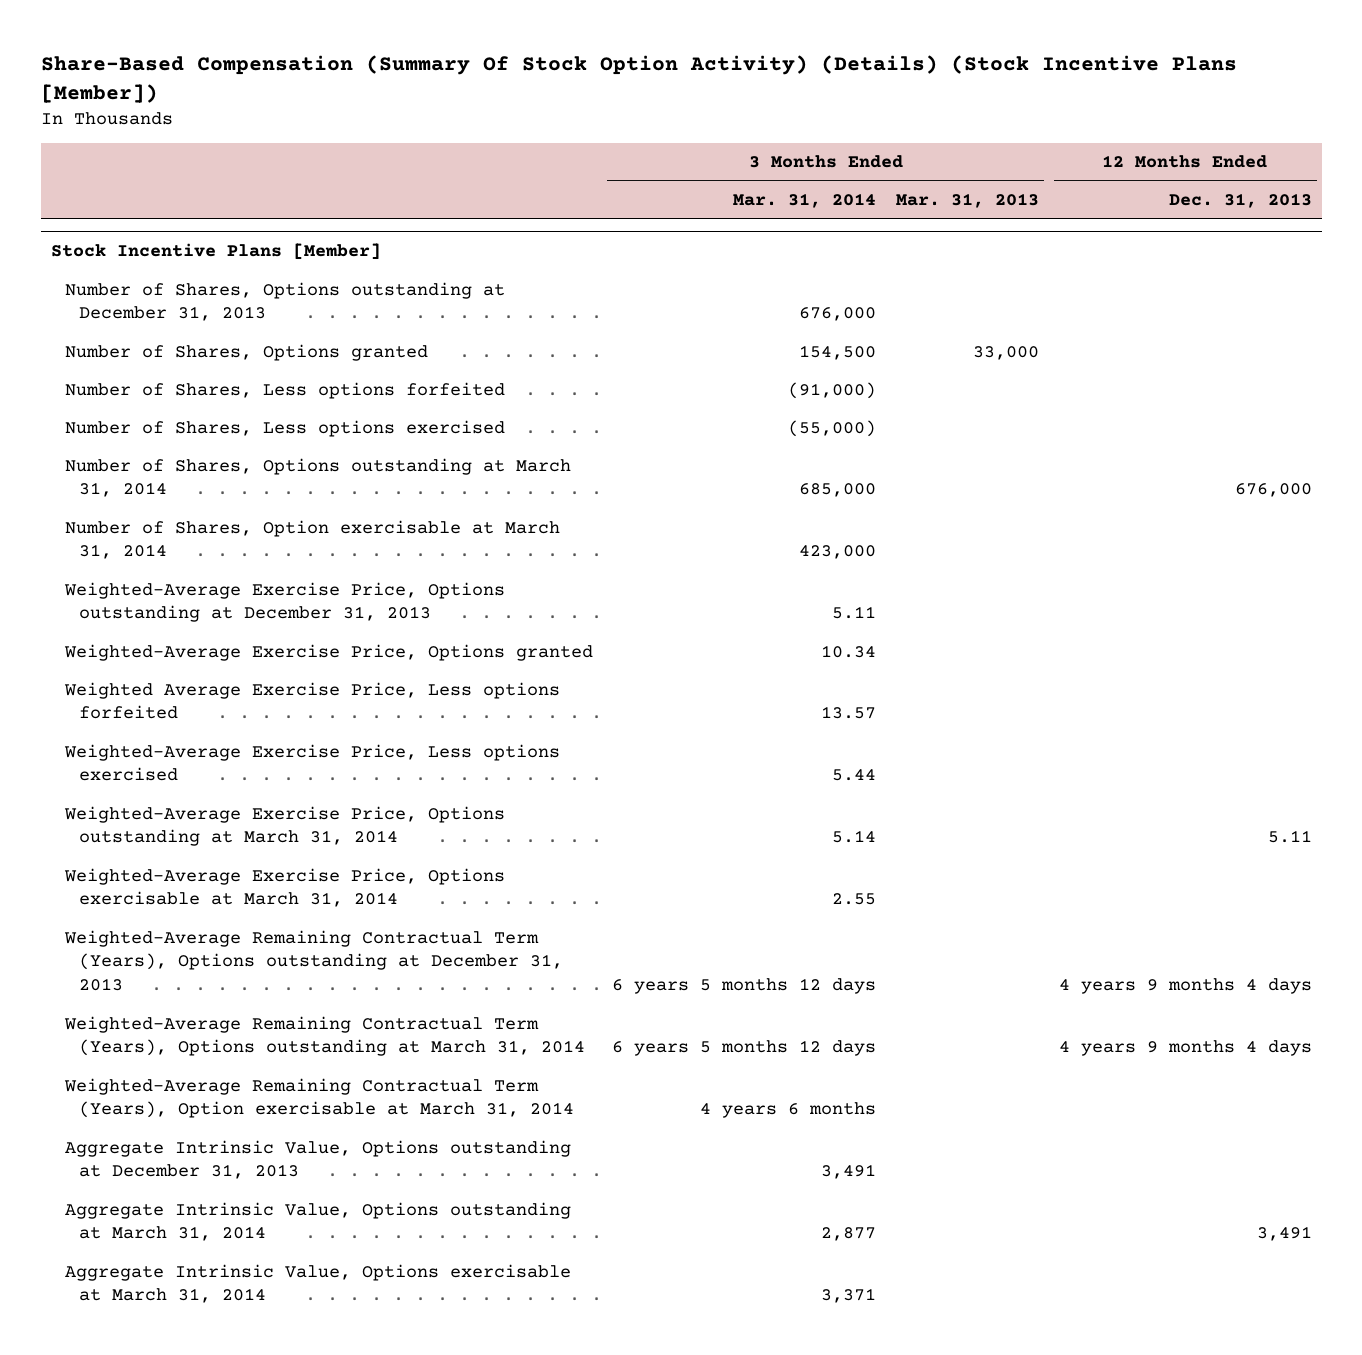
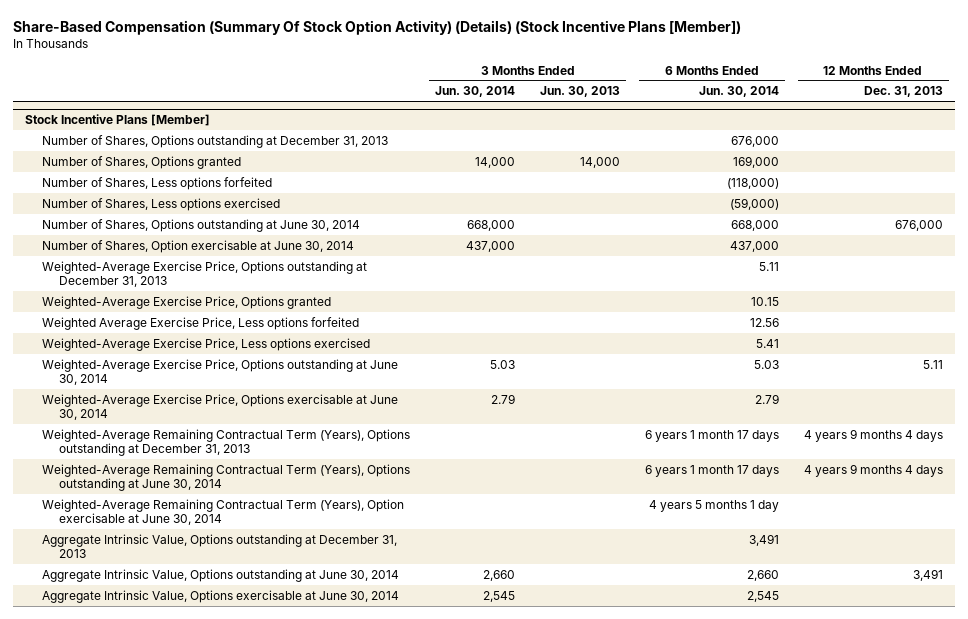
- | 3 Months Ended Mar. 31, 2014 | 3 Months Ended Mar. 31, 2013 | 12 Months Ended Dec. 31, 2013
+ | 3 Months Ended Jun. 30, 2014 | 3 Months Ended Jun. 30, 2013 | 6 Months Ended Jun. 30, 2014 | 12 Months Ended Dec. 31, 2013
@ Stock Incentive Plans [Member]
- Number of Shares, Options outstanding at March 31, 2014 | 685,000 | | 676,000
- Number of Shares, Option exercisable at March 31, 2014 | 423,000 | |
+ Number of Shares, Options outstanding at June 30, 2014 | 668,000 | | 668,000 | 676,000
+ Number of Shares, Option exercisable at June 30, 2014 | 437,000 | | 437,000 |
- Weighted-Average Exercise Price, Options outstanding at March 31, 2014 | 5.14 | | 5.11
- Weighted-Average Exercise Price, Options exercisable at March 31, 2014 | 2.55 | |
+ Weighted-Average Exercise Price, Options outstanding at June 30, 2014 | 5.03 | | 5.03 | 5.11
+ Weighted-Average Exercise Price, Options exercisable at June 30, 2014 | 2.79 | | 2.79 |
- Weighted-Average Remaining Contractual Term (Years), Options outstanding at March 31, 2014 | 6 years 5 months 12 days | | 4 years 9 months 4 days
- Weighted-Average Remaining Contractual Term (Years), Option exercisable at March 31, 2014 | 4 years 6 months | |
+ Weighted-Average Remaining Contractual Term (Years), Options outstanding at June 30, 2014 | | | 6 years 1 month 17 days | 4 years 9 months 4 days
+ Weighted-Average Remaining Contractual Term (Years), Option exercisable at June 30, 2014 | | | 4 years 5 months 1 day |
- Aggregate Intrinsic Value, Options outstanding at March 31, 2014 | 2,877 | | 3,491
- Aggregate Intrinsic Value, Options exercisable at March 31, 2014 | 3,371 | |
+ Aggregate Intrinsic Value, Options outstanding at June 30, 2014 | 2,660 | | 2,660 | 3,491
+ Aggregate Intrinsic Value, Options exercisable at June 30, 2014 | 2,545 | | 2,545 |

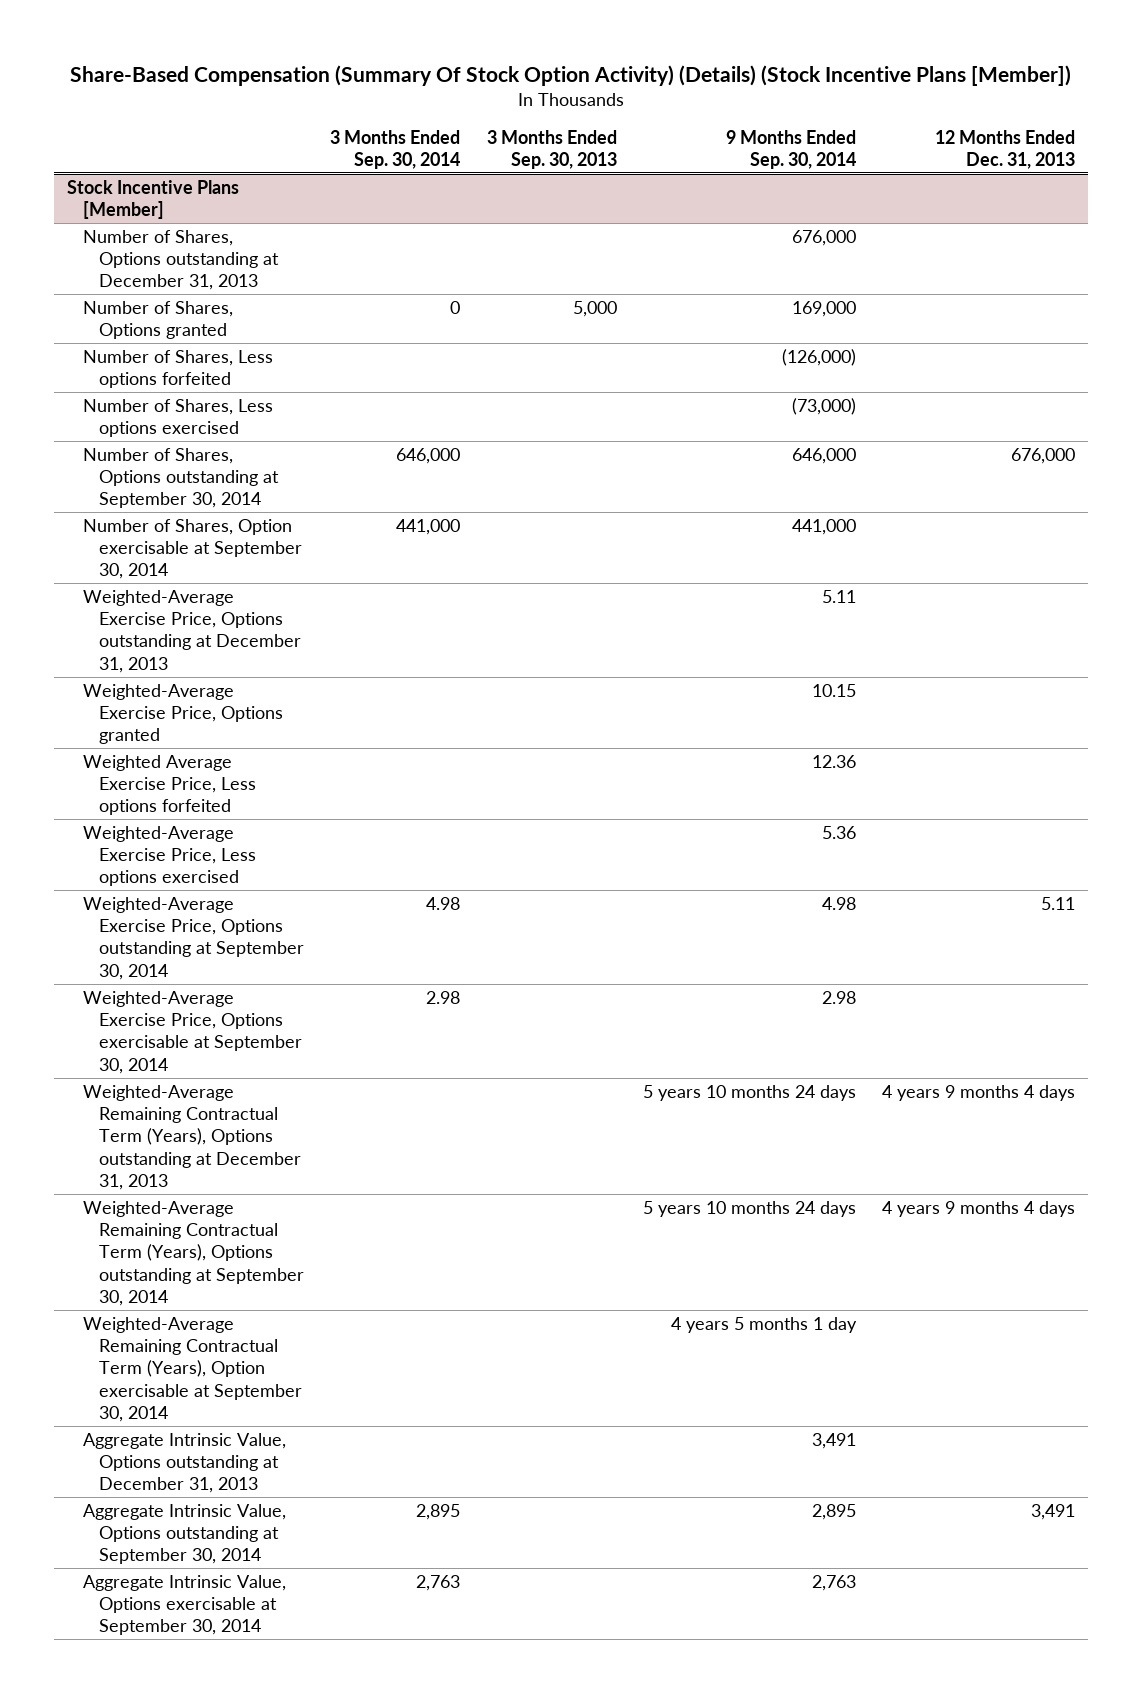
- | 3 Months Ended Jun. 30, 2014 | 3 Months Ended Jun. 30, 2013 | 6 Months Ended Jun. 30, 2014 | 12 Months Ended Dec. 31, 2013
+ | 3 Months Ended Sep. 30, 2014 | 3 Months Ended Sep. 30, 2013 | 9 Months Ended Sep. 30, 2014 | 12 Months Ended Dec. 31, 2013
@ Stock Incentive Plans [Member]
- Number of Shares, Options outstanding at June 30, 2014 | 668,000 | | 668,000 | 676,000
- Number of Shares, Option exercisable at June 30, 2014 | 437,000 | | 437,000 |
+ Number of Shares, Options outstanding at September 30, 2014 | 646,000 | | 646,000 | 676,000
+ Number of Shares, Option exercisable at September 30, 2014 | 441,000 | | 441,000 |
- Weighted-Average Exercise Price, Options outstanding at June 30, 2014 | 5.03 | | 5.03 | 5.11
- Weighted-Average Exercise Price, Options exercisable at June 30, 2014 | 2.79 | | 2.79 |
+ Weighted-Average Exercise Price, Options outstanding at September 30, 2014 | 4.98 | | 4.98 | 5.11
+ Weighted-Average Exercise Price, Options exercisable at September 30, 2014 | 2.98 | | 2.98 |
- Weighted-Average Remaining Contractual Term (Years), Options outstanding at June 30, 2014 | | | 6 years 1 month 17 days | 4 years 9 months 4 days
- Weighted-Average Remaining Contractual Term (Years), Option exercisable at June 30, 2014 | | | 4 years 5 months 1 day |
+ Weighted-Average Remaining Contractual Term (Years), Options outstanding at September 30, 2014 | | | 5 years 10 months 24 days | 4 years 9 months 4 days
+ Weighted-Average Remaining Contractual Term (Years), Option exercisable at September 30, 2014 | | | 4 years 5 months 1 day |
- Aggregate Intrinsic Value, Options outstanding at June 30, 2014 | 2,660 | | 2,660 | 3,491
- Aggregate Intrinsic Value, Options exercisable at June 30, 2014 | 2,545 | | 2,545 |
+ Aggregate Intrinsic Value, Options outstanding at September 30, 2014 | 2,895 | | 2,895 | 3,491
+ Aggregate Intrinsic Value, Options exercisable at September 30, 2014 | 2,763 | | 2,763 |

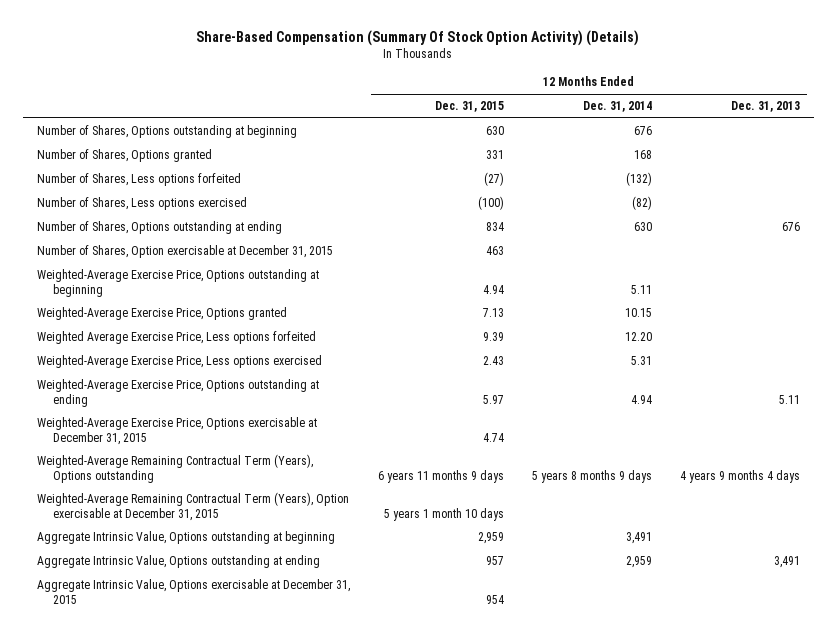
- Share-Based Compensation (Summary Of Stock Option Activity) (Details) (Stock Incentive Plans [Member])
+ Share-Based Compensation (Summary Of Stock Option Activity) (Details)
- | 3 Months Ended Sep. 30, 2014 | 3 Months Ended Sep. 30, 2013 | 9 Months Ended Sep. 30, 2014 | 12 Months Ended Dec. 31, 2013
+ | 12 Months Ended Dec. 31, 2015 | 12 Months Ended Dec. 31, 2014 | 12 Months Ended Dec. 31, 2013
- Stock Incentive Plans [Member]
- Number of Shares, Options outstanding at December 31, 2013 | | | 676,000 |
- Number of Shares, Options granted | 0 | 5,000 | 169,000 |
- Number of Shares, Less options forfeited | | | (126,000) |
- Number of Shares, Less options exercised | | | (73,000) |
- Number of Shares, Options outstanding at September 30, 2014 | 646,000 | | 646,000 | 676,000
- Number of Shares, Option exercisable at September 30, 2014 | 441,000 | | 441,000 |
- Weighted-Average Exercise Price, Options outstanding at December 31, 2013 | | | 5.11 |
- Weighted-Average Exercise Price, Options granted | | | 10.15 |
- Weighted Average Exercise Price, Less options forfeited | | | 12.36 |
- Weighted-Average Exercise Price, Less options exercised | | | 5.36 |
- Weighted-Average Exercise Price, Options outstanding at September 30, 2014 | 4.98 | | 4.98 | 5.11
- Weighted-Average Exercise Price, Options exercisable at September 30, 2014 | 2.98 | | 2.98 |
- Weighted-Average Remaining Contractual Term (Years), Options outstanding at December 31, 2013 | | | 5 years 10 months 24 days | 4 years 9 months 4 days
- Weighted-Average Remaining Contractual Term (Years), Options outstanding at September 30, 2014 | | | 5 years 10 months 24 days | 4 years 9 months 4 days
- Weighted-Average Remaining Contractual Term (Years), Option exercisable at September 30, 2014 | | | 4 years 5 months 1 day |
- Aggregate Intrinsic Value, Options outstanding at December 31, 2013 | | | 3,491 |
- Aggregate Intrinsic Value, Options outstanding at September 30, 2014 | 2,895 | | 2,895 | 3,491
- Aggregate Intrinsic Value, Options exercisable at September 30, 2014 | 2,763 | | 2,763 |
+ Number of Shares, Options outstanding at beginning | 630 | 676 |
+ Number of Shares, Options granted | 331 | 168 |
+ Number of Shares, Less options forfeited | (27) | (132) |
+ Number of Shares, Less options exercised | (100) | (82) |
+ Number of Shares, Options outstanding at ending | 834 | 630 | 676
+ Number of Shares, Option exercisable at December 31, 2015 | 463 | |
+ Weighted-Average Exercise Price, Options outstanding at beginning | 4.94 | 5.11 |
+ Weighted-Average Exercise Price, Options granted | 7.13 | 10.15 |
+ Weighted Average Exercise Price, Less options forfeited | 9.39 | 12.20 |
+ Weighted-Average Exercise Price, Less options exercised | 2.43 | 5.31 |
+ Weighted-Average Exercise Price, Options outstanding at ending | 5.97 | 4.94 | 5.11
+ Weighted-Average Exercise Price, Options exercisable at December 31, 2015 | 4.74 | |
+ Weighted-Average Remaining Contractual Term (Years), Options outstanding | 6 years 11 months 9 days | 5 years 8 months 9 days | 4 years 9 months 4 days
+ Weighted-Average Remaining Contractual Term (Years), Option exercisable at December 31, 2015 | 5 years 1 month 10 days | |
+ Aggregate Intrinsic Value, Options outstanding at beginning | 2,959 | 3,491 |
+ Aggregate Intrinsic Value, Options outstanding at ending | 957 | 2,959 | 3,491
+ Aggregate Intrinsic Value, Options exercisable at December 31, 2015 | 954 | |

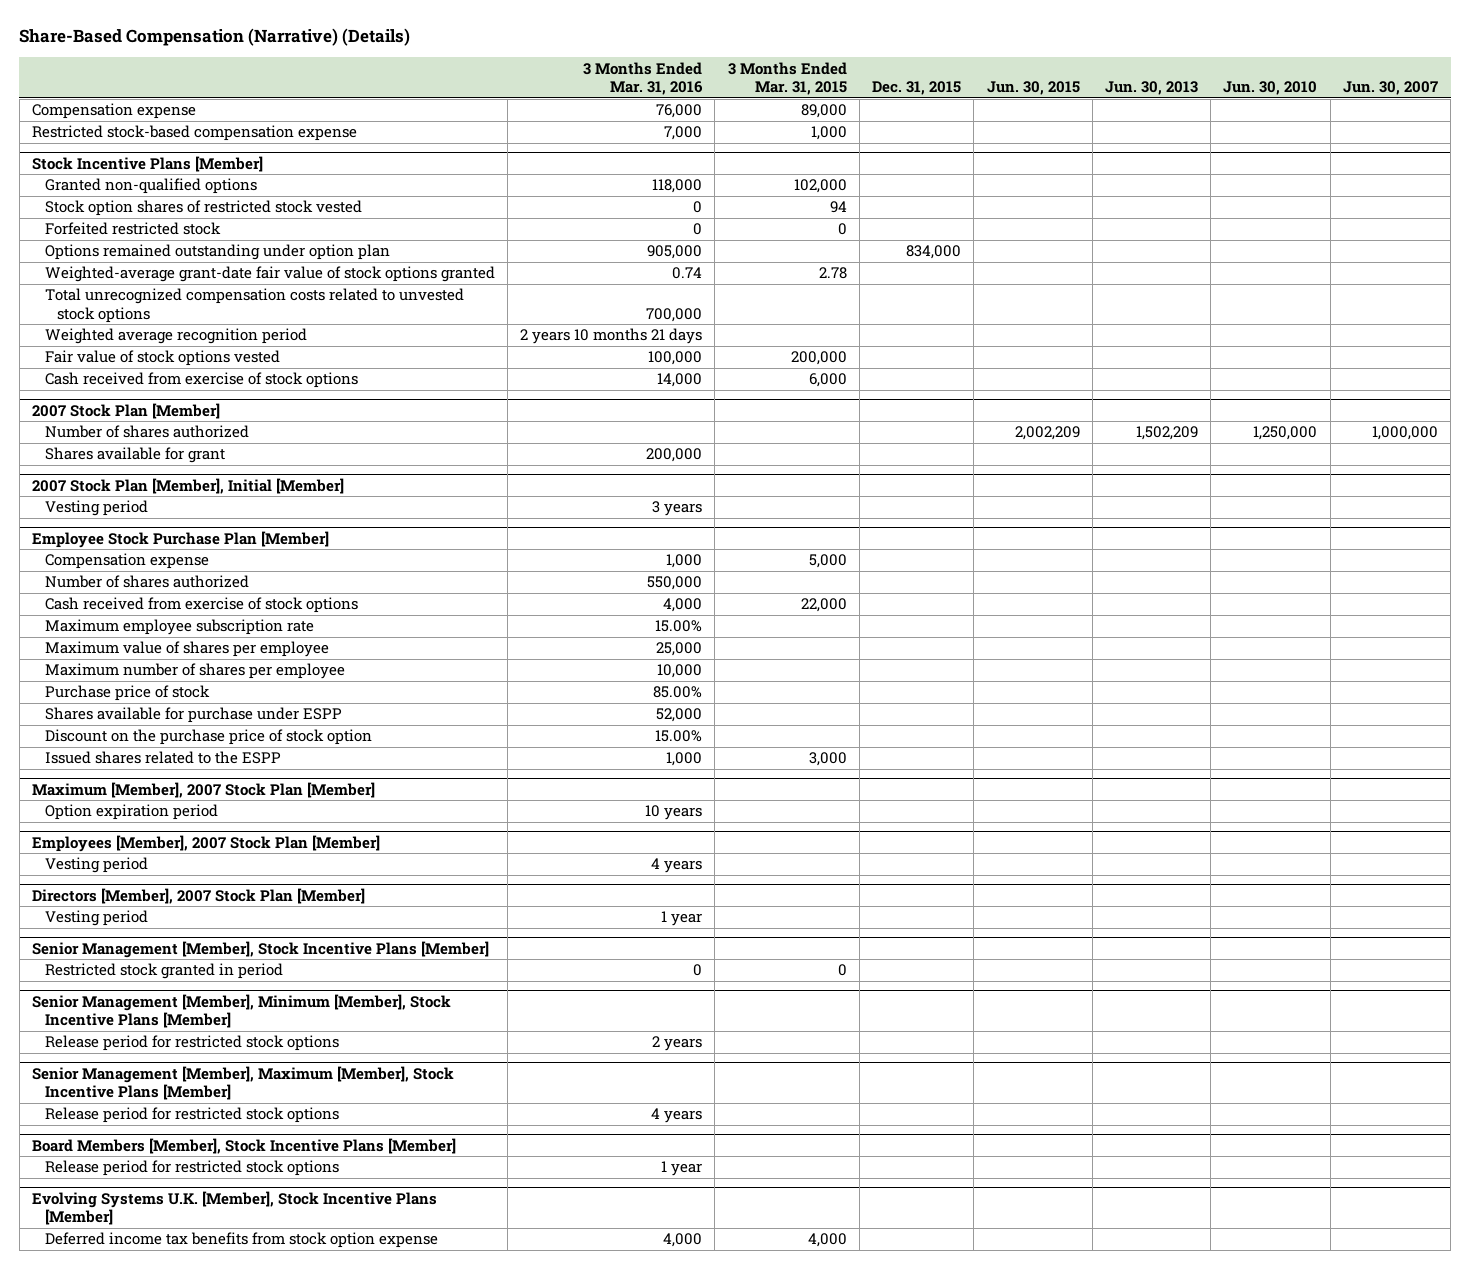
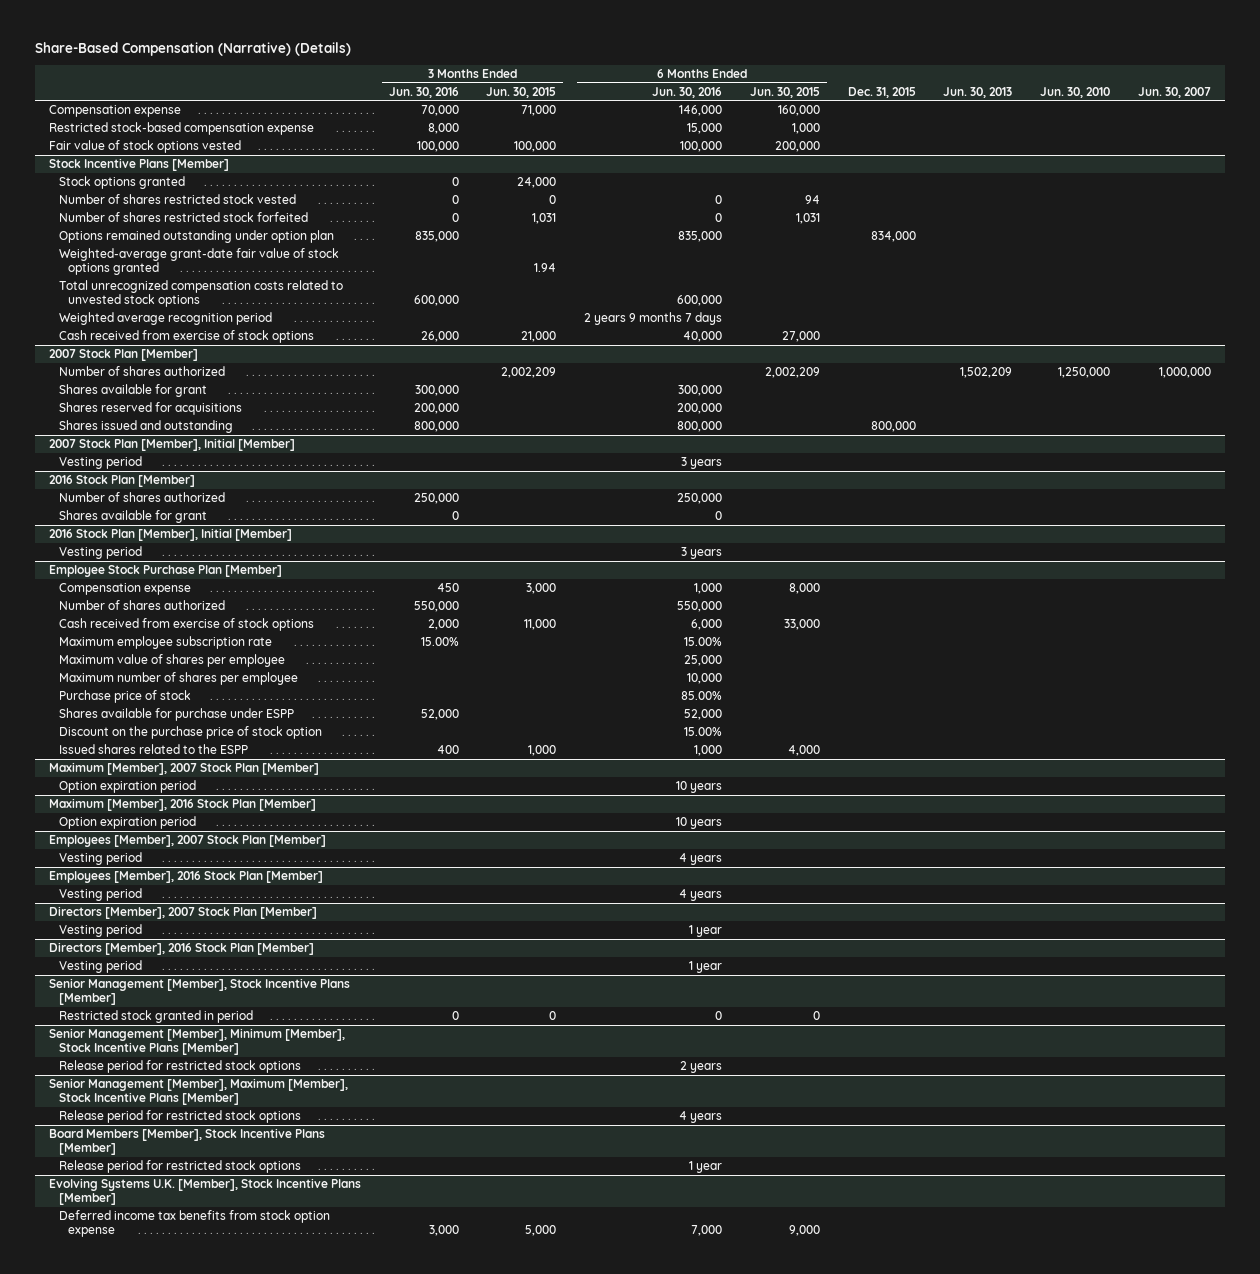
- | 3 Months Ended Mar. 31, 2016 | 3 Months Ended Mar. 31, 2015 | Dec. 31, 2015 | Jun. 30, 2015 | Jun. 30, 2013 | Jun. 30, 2010 | Jun. 30, 2007
+ | 3 Months Ended Jun. 30, 2016 | 3 Months Ended Jun. 30, 2015 | 6 Months Ended Jun. 30, 2016 | 6 Months Ended Jun. 30, 2015 | Dec. 31, 2015 | Jun. 30, 2013 | Jun. 30, 2010 | Jun. 30, 2007
+ Fair value of stock options vested | 100,000 | 100,000 | 100,000 | 200,000 | | | |
@ Stock Incentive Plans [Member]
- Granted non-qualified options | 118,000 | 102,000 | | | | |
- Stock option shares of restricted stock vested | 0 | 94 | | | | |
- Forfeited restricted stock | 0 | 0 | | | | |
+ Stock options granted | 0 | 24,000 | | | | | |
+ Number of shares restricted stock vested | 0 | 0 | 0 | 94 | | | |
+ Number of shares restricted stock forfeited | 0 | 1,031 | 0 | 1,031 | | | |
- Fair value of stock options vested | 100,000 | 200,000 | | | | |
@ 2007 Stock Plan [Member]
+ Shares reserved for acquisitions | 200,000 | | 200,000 | | | | |
+ Shares issued and outstanding | 800,000 | | 800,000 | | 800,000 | | |
+ 2016 Stock Plan [Member]
+ Number of shares authorized | 250,000 | | 250,000 | | | | |
+ Shares available for grant | 0 | | 0 | | | | |
+ 2016 Stock Plan [Member], Initial [Member]
+ Vesting period | | | 3 years | | | | |
+ Maximum [Member], 2016 Stock Plan [Member]
+ Option expiration period | | | 10 years | | | | |
+ Employees [Member], 2016 Stock Plan [Member]
+ Vesting period | | | 4 years | | | | |
+ Directors [Member], 2016 Stock Plan [Member]
+ Vesting period | | | 1 year | | | | |

